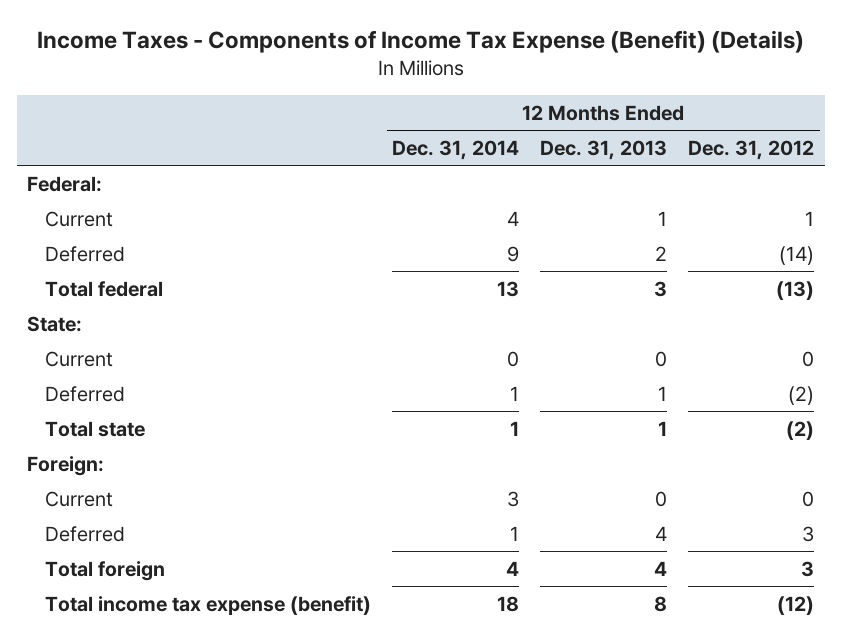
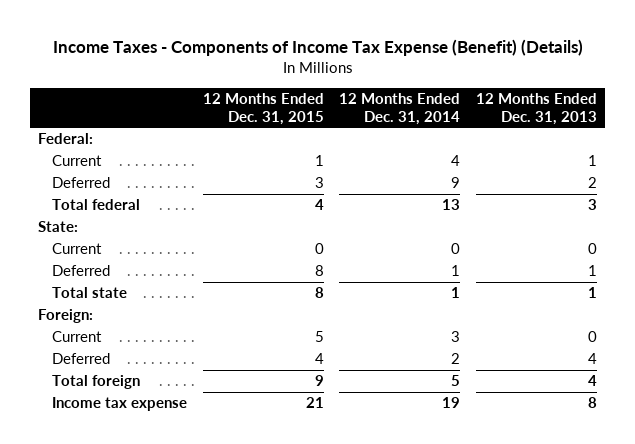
- | 12 Months Ended Dec. 31, 2014 | 12 Months Ended Dec. 31, 2013 | 12 Months Ended Dec. 31, 2012
+ | 12 Months Ended Dec. 31, 2015 | 12 Months Ended Dec. 31, 2014 | 12 Months Ended Dec. 31, 2013
- Deferred | 1 | 4 | 3
- Total foreign | 4 | 4 | 3
- Total income tax expense (benefit) | 18 | 8 | (12)
+ Deferred | 4 | 2 | 4
+ Total foreign | 9 | 5 | 4
+ Income tax expense | 21 | 19 | 8

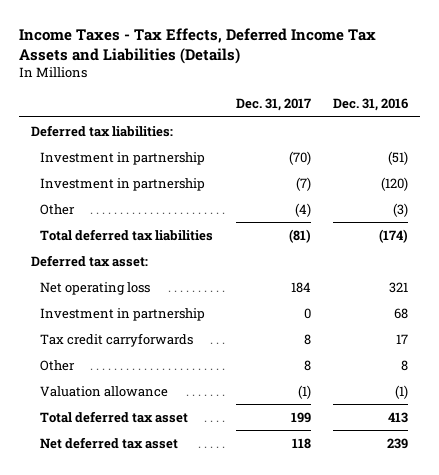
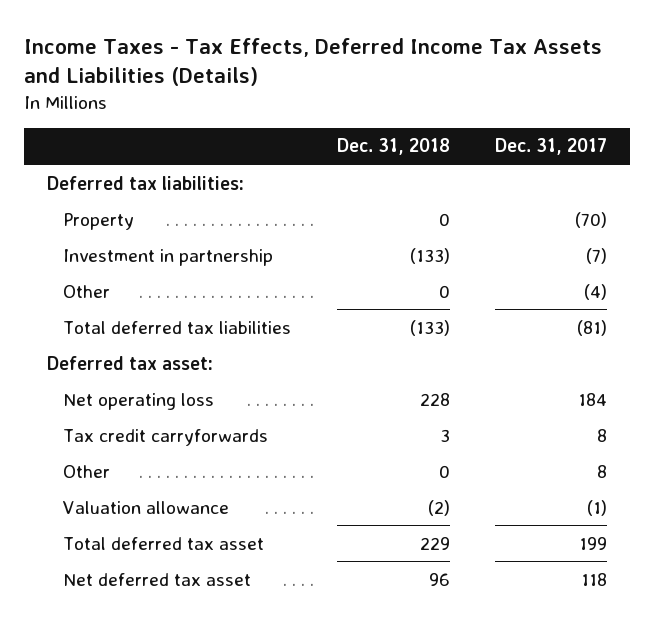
- | Dec. 31, 2017 | Dec. 31, 2016
+ | Dec. 31, 2018 | Dec. 31, 2017
- Investment in partnership | (70) | (51)
+ Property | 0 | (70)
- Investment in partnership | 0 | 68

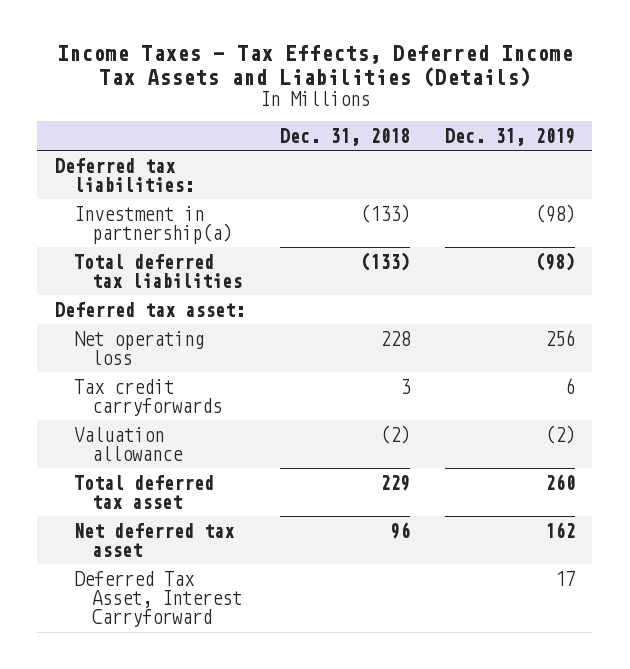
- | Dec. 31, 2018 | Dec. 31, 2017
+ | Dec. 31, 2018 | Dec. 31, 2019
- Property | 0 | (70)
- Investment in partnership | (133) | (7)
- Other | 0 | (4)
+ Investment in partnership(a) | (133) | (98)
- Other | 0 | 8
+ Deferred Tax Asset, Interest Carryforward | | 17

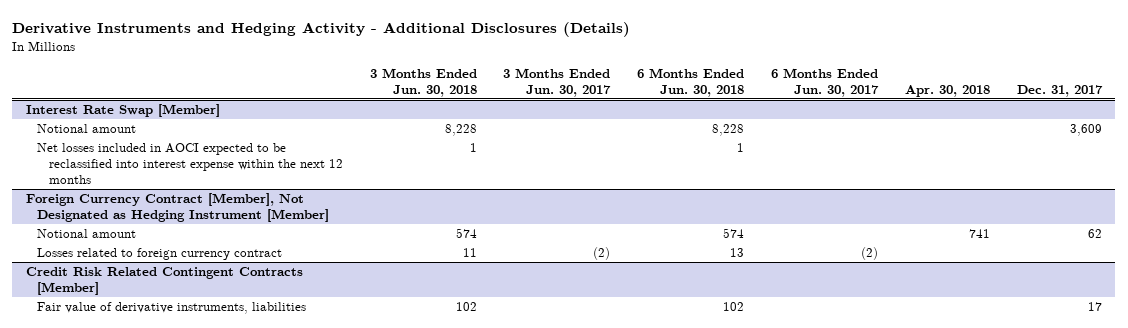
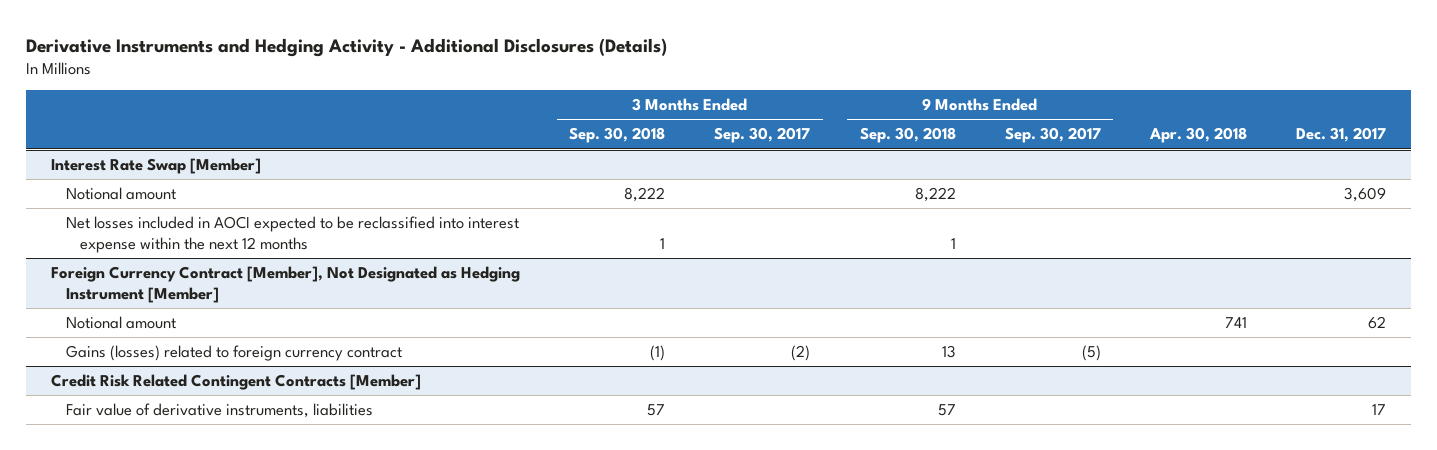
- | 3 Months Ended Jun. 30, 2018 | 3 Months Ended Jun. 30, 2017 | 6 Months Ended Jun. 30, 2018 | 6 Months Ended Jun. 30, 2017 | Apr. 30, 2018 | Dec. 31, 2017
+ | 3 Months Ended Sep. 30, 2018 | 3 Months Ended Sep. 30, 2017 | 9 Months Ended Sep. 30, 2018 | 9 Months Ended Sep. 30, 2017 | Apr. 30, 2018 | Dec. 31, 2017
@ Foreign Currency Contract [Member], Not Designated as Hedging Instrument [Member]
- Losses related to foreign currency contract | 11 | (2) | 13 | (2) | |
+ Gains (losses) related to foreign currency contract | (1) | (2) | 13 | (5) | |

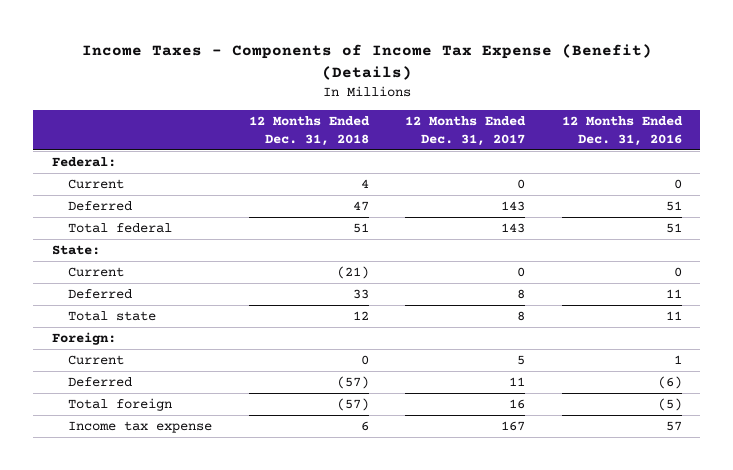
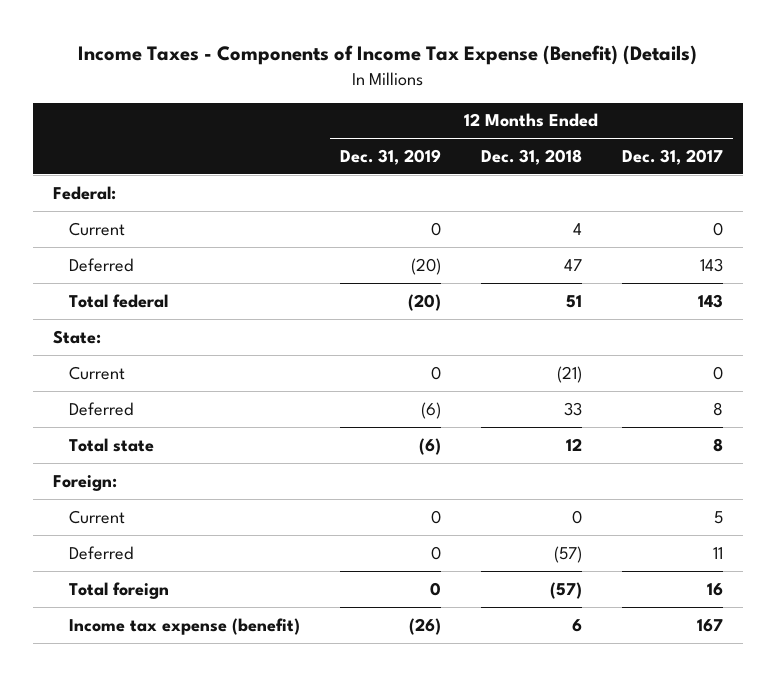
- | 12 Months Ended Dec. 31, 2018 | 12 Months Ended Dec. 31, 2017 | 12 Months Ended Dec. 31, 2016
+ | 12 Months Ended Dec. 31, 2019 | 12 Months Ended Dec. 31, 2018 | 12 Months Ended Dec. 31, 2017
- Income tax expense | 6 | 167 | 57
+ Income tax expense (benefit) | (26) | 6 | 167

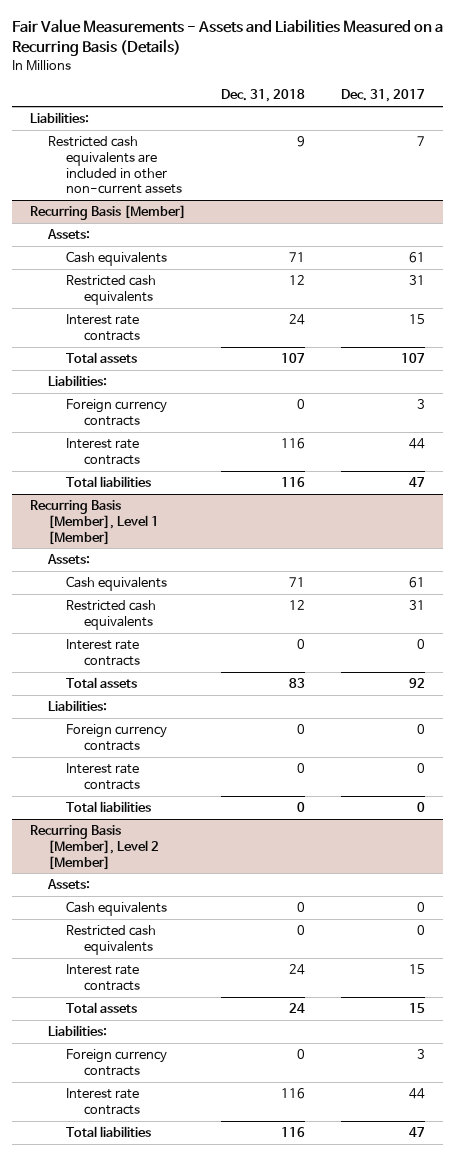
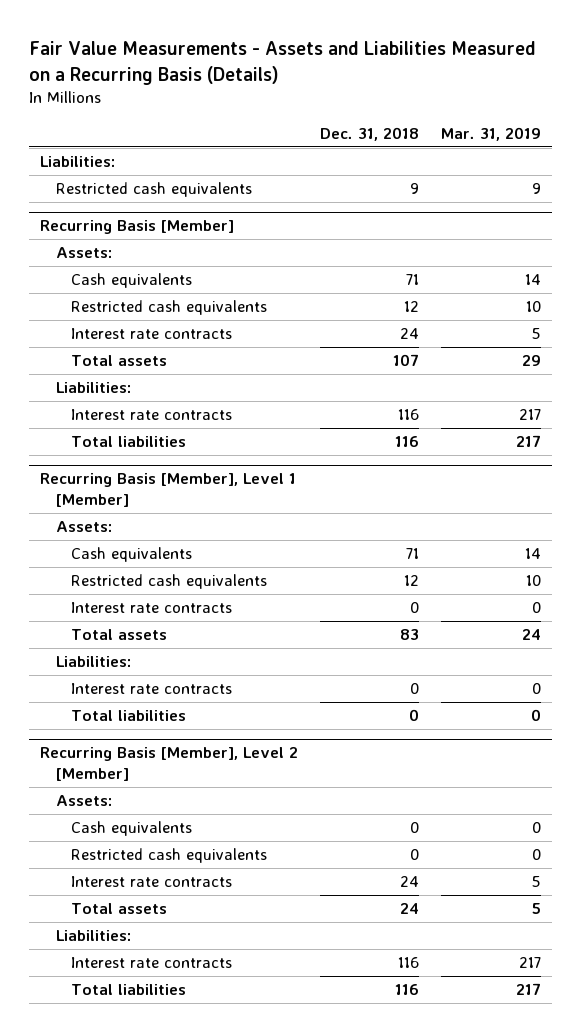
- | Dec. 31, 2018 | Dec. 31, 2017
+ | Dec. 31, 2018 | Mar. 31, 2019
- Restricted cash equivalents are included in other non-current assets | 9 | 7
+ Restricted cash equivalents | 9 | 9
@ Recurring Basis [Member]
- Foreign currency contracts | 0 | 3
@ Recurring Basis [Member], Level 1 [Member]
- Foreign currency contracts | 0 | 0
@ Recurring Basis [Member], Level 2 [Member]
- Foreign currency contracts | 0 | 3

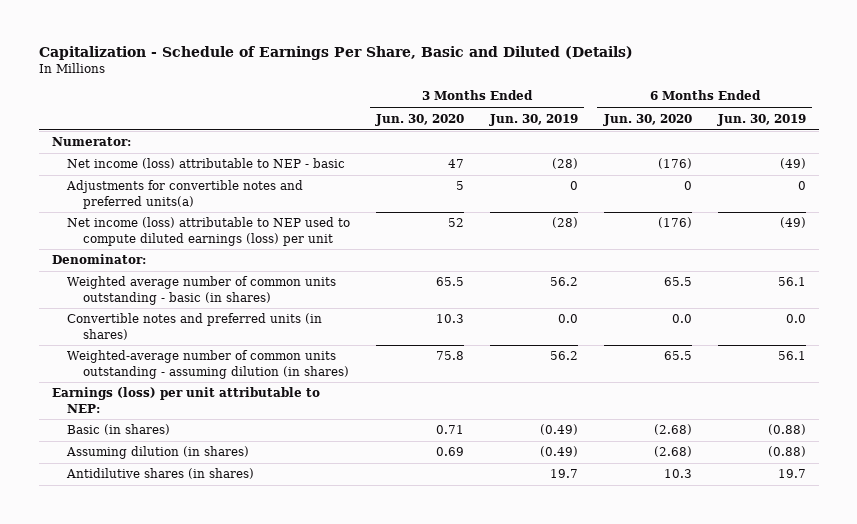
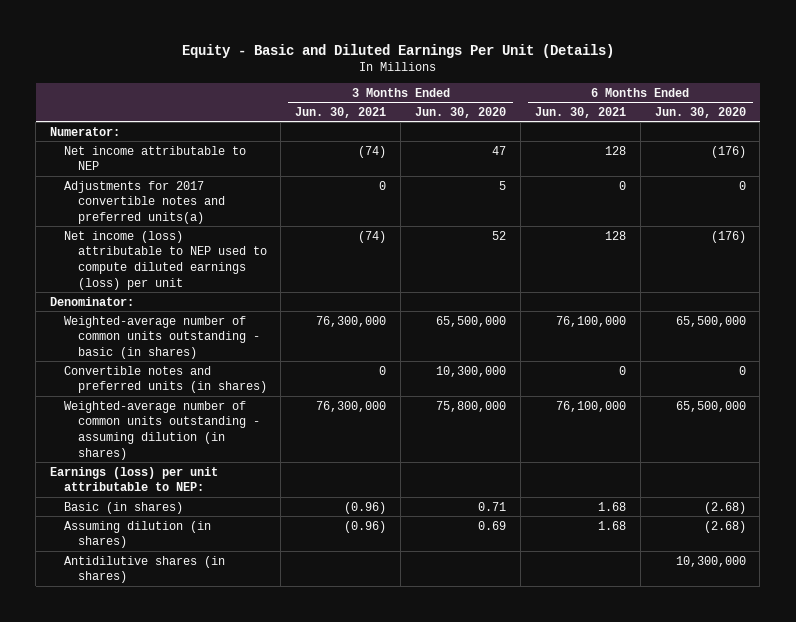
- Capitalization - Schedule of Earnings Per Share, Basic and Diluted (Details)
+ Equity - Basic and Diluted Earnings Per Unit (Details)
- | 3 Months Ended Jun. 30, 2020 | 3 Months Ended Jun. 30, 2019 | 6 Months Ended Jun. 30, 2020 | 6 Months Ended Jun. 30, 2019
+ | 3 Months Ended Jun. 30, 2021 | 3 Months Ended Jun. 30, 2020 | 6 Months Ended Jun. 30, 2021 | 6 Months Ended Jun. 30, 2020
- Net income (loss) attributable to NEP - basic | 47 | (28) | (176) | (49)
- Adjustments for convertible notes and preferred units(a) | 5 | 0 | 0 | 0
+ Net income attributable to NEP | (74) | 47 | 128 | (176)
+ Adjustments for 2017 convertible notes and preferred units(a) | 0 | 5 | 0 | 0
- Weighted average number of common units outstanding - basic (in shares) | 65.5 | 56.2 | 65.5 | 56.1
- Convertible notes and preferred units (in shares) | 10.3 | 0.0 | 0.0 | 0.0
- Weighted-average number of common units outstanding - assuming dilution (in shares) | 75.8 | 56.2 | 65.5 | 56.1
+ Weighted-average number of common units outstanding - basic (in shares) | 76,300,000 | 65,500,000 | 76,100,000 | 65,500,000
+ Convertible notes and preferred units (in shares) | 0 | 10,300,000 | 0 | 0
+ Weighted-average number of common units outstanding - assuming dilution (in shares) | 76,300,000 | 75,800,000 | 76,100,000 | 65,500,000
- Antidilutive shares (in shares) | | 19.7 | 10.3 | 19.7
+ Antidilutive shares (in shares) | | | | 10,300,000

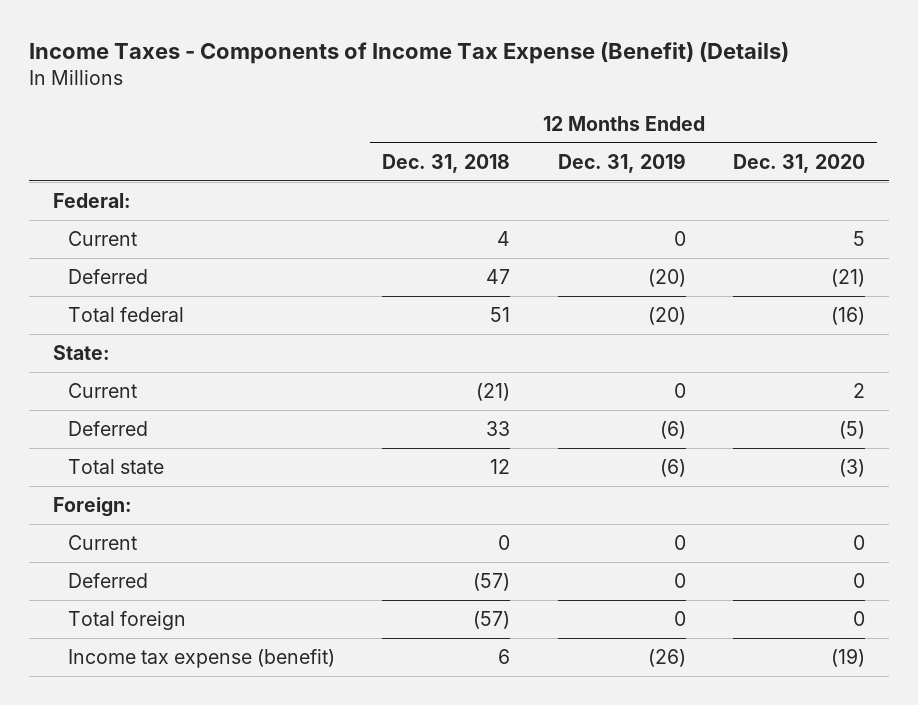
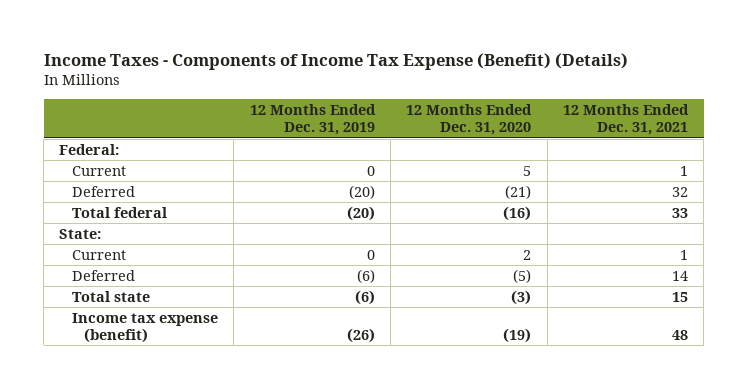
- | 12 Months Ended Dec. 31, 2018 | 12 Months Ended Dec. 31, 2019 | 12 Months Ended Dec. 31, 2020
+ | 12 Months Ended Dec. 31, 2019 | 12 Months Ended Dec. 31, 2020 | 12 Months Ended Dec. 31, 2021
- Foreign:
- Current | 0 | 0 | 0
- Deferred | (57) | 0 | 0
- Total foreign | (57) | 0 | 0

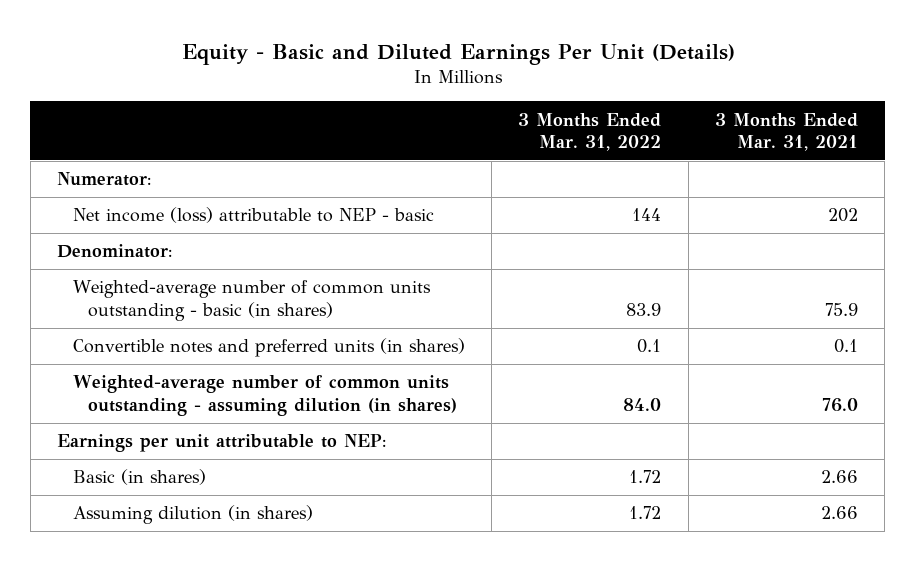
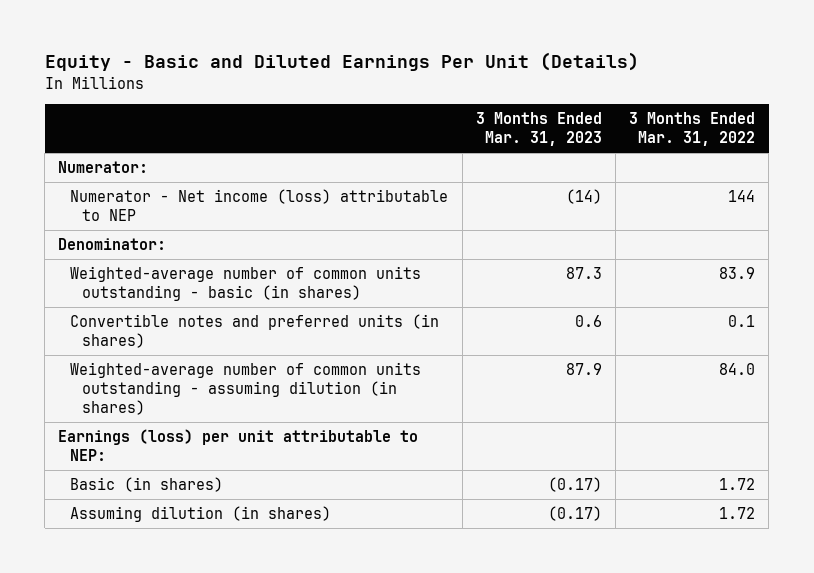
- | 3 Months Ended Mar. 31, 2022 | 3 Months Ended Mar. 31, 2021
+ | 3 Months Ended Mar. 31, 2023 | 3 Months Ended Mar. 31, 2022
- Net income (loss) attributable to NEP - basic | 144 | 202
+ Numerator - Net income (loss) attributable to NEP | (14) | 144
- Earnings per unit attributable to NEP:
+ Earnings (loss) per unit attributable to NEP:

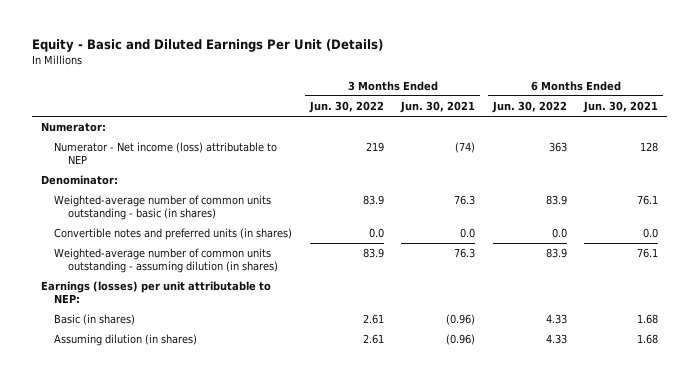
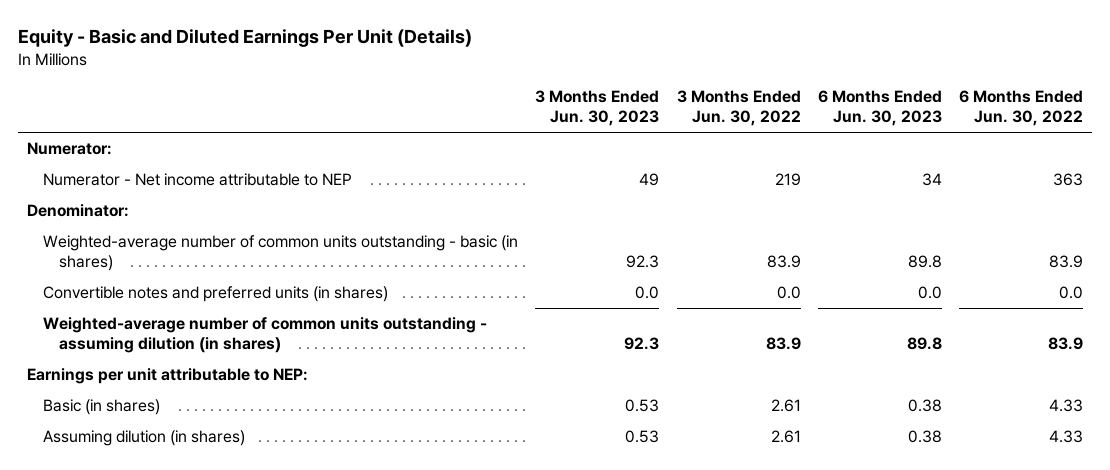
- | 3 Months Ended Jun. 30, 2022 | 3 Months Ended Jun. 30, 2021 | 6 Months Ended Jun. 30, 2022 | 6 Months Ended Jun. 30, 2021
+ | 3 Months Ended Jun. 30, 2023 | 3 Months Ended Jun. 30, 2022 | 6 Months Ended Jun. 30, 2023 | 6 Months Ended Jun. 30, 2022
- Numerator - Net income (loss) attributable to NEP | 219 | (74) | 363 | 128
+ Numerator - Net income attributable to NEP | 49 | 219 | 34 | 363
- Earnings (losses) per unit attributable to NEP:
+ Earnings per unit attributable to NEP:

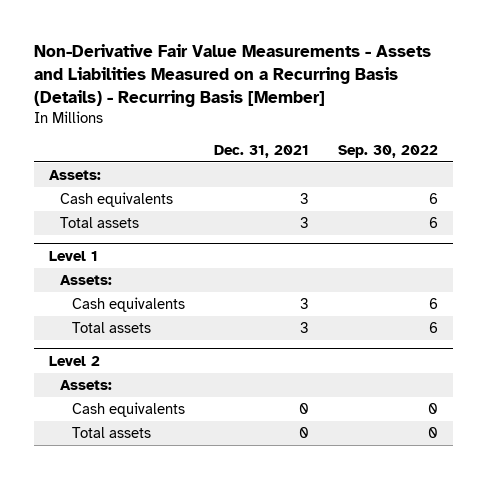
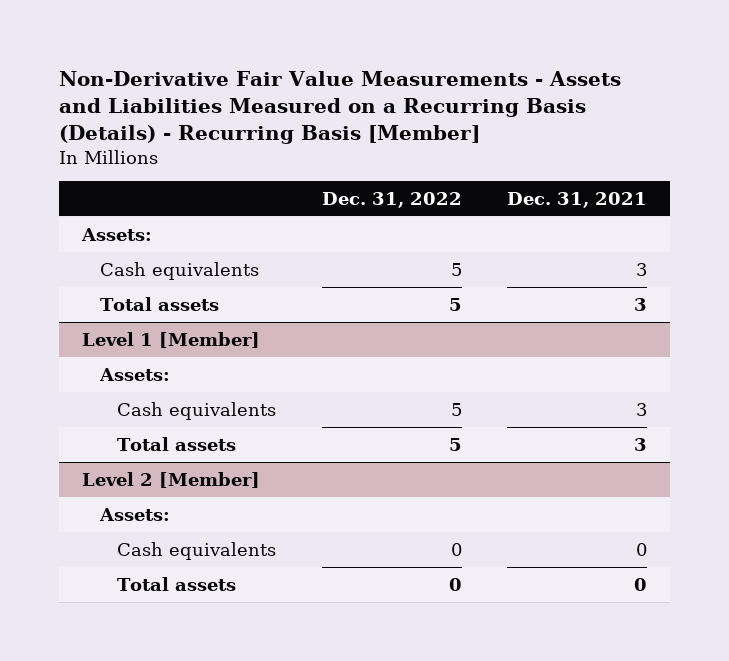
- | Dec. 31, 2021 | Sep. 30, 2022
+ | Dec. 31, 2022 | Dec. 31, 2021
- Level 1
+ Level 1 [Member]
- Level 2
+ Level 2 [Member]

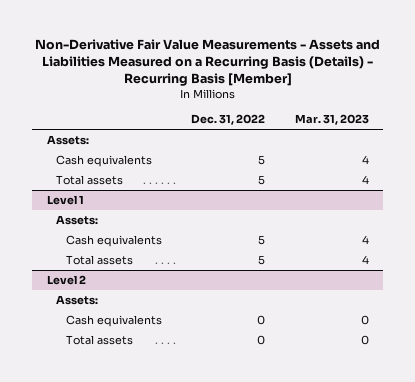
- | Dec. 31, 2022 | Dec. 31, 2021
+ | Dec. 31, 2022 | Mar. 31, 2023
- Level 1 [Member]
+ Level 1
- Level 2 [Member]
+ Level 2

